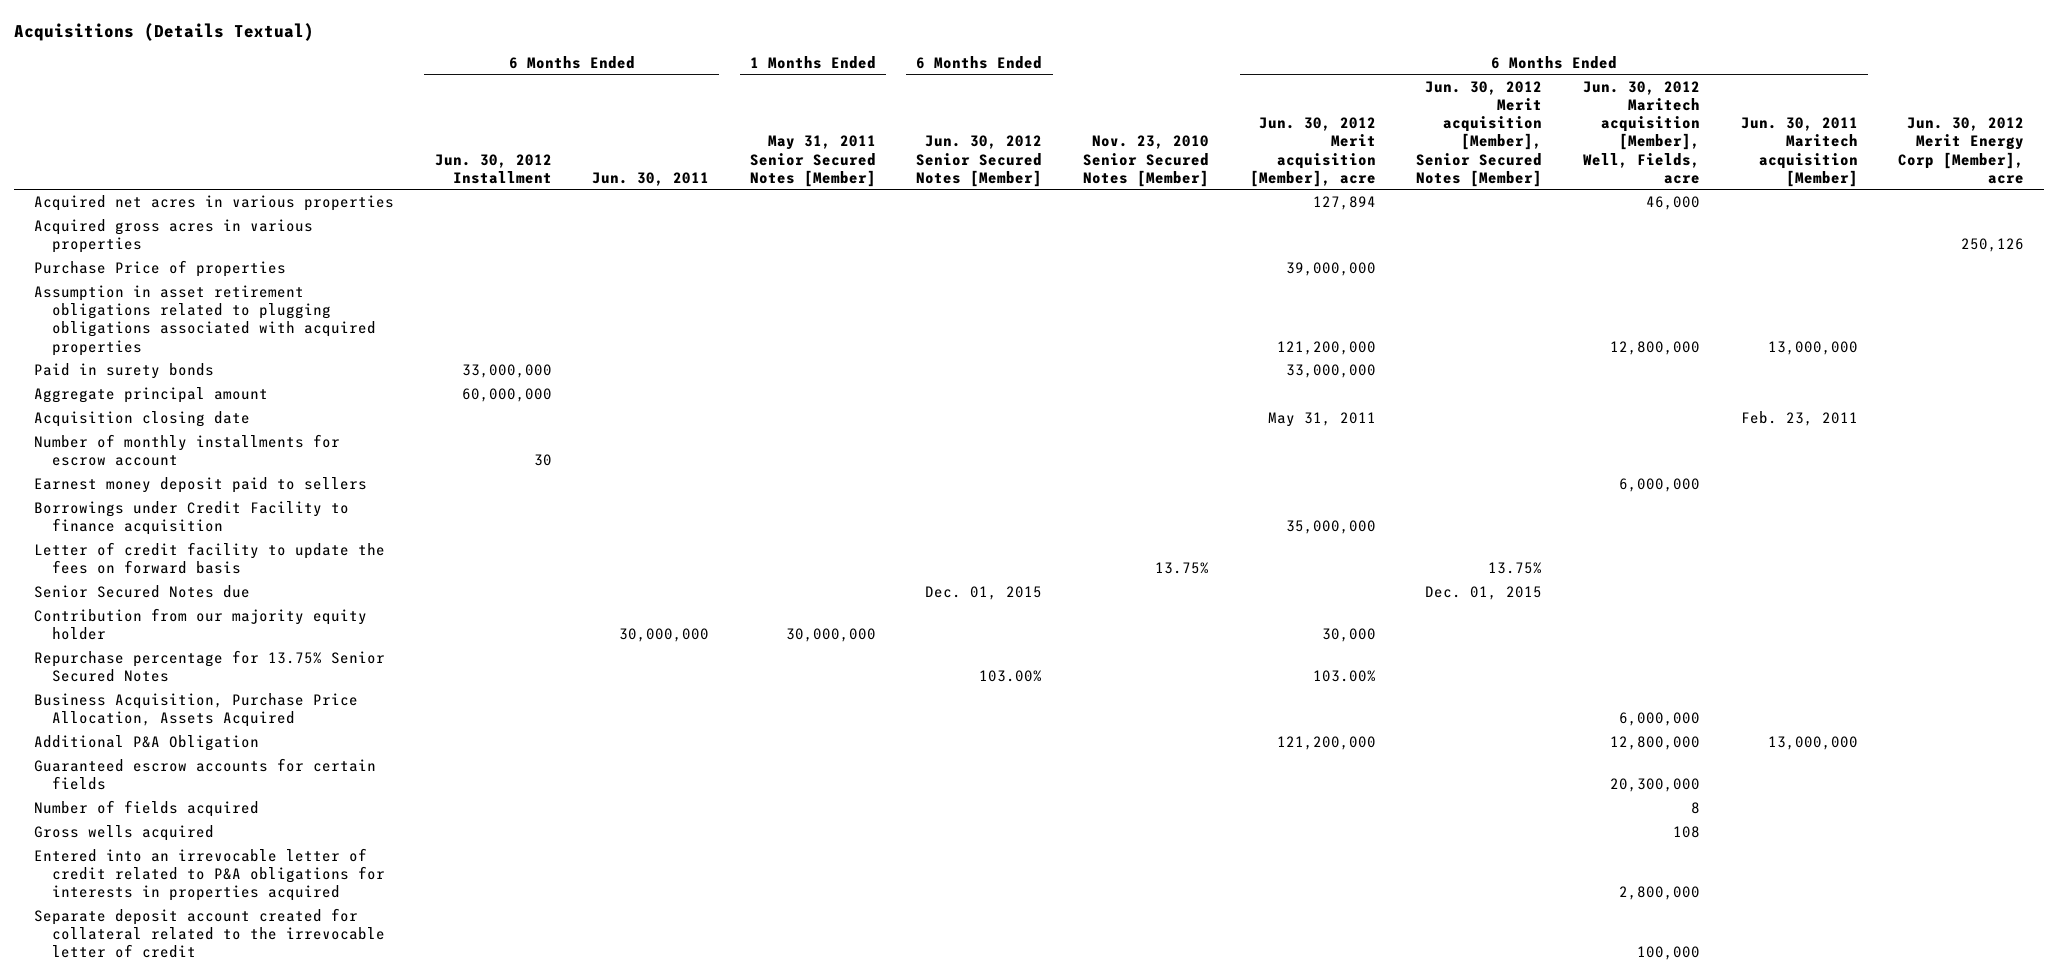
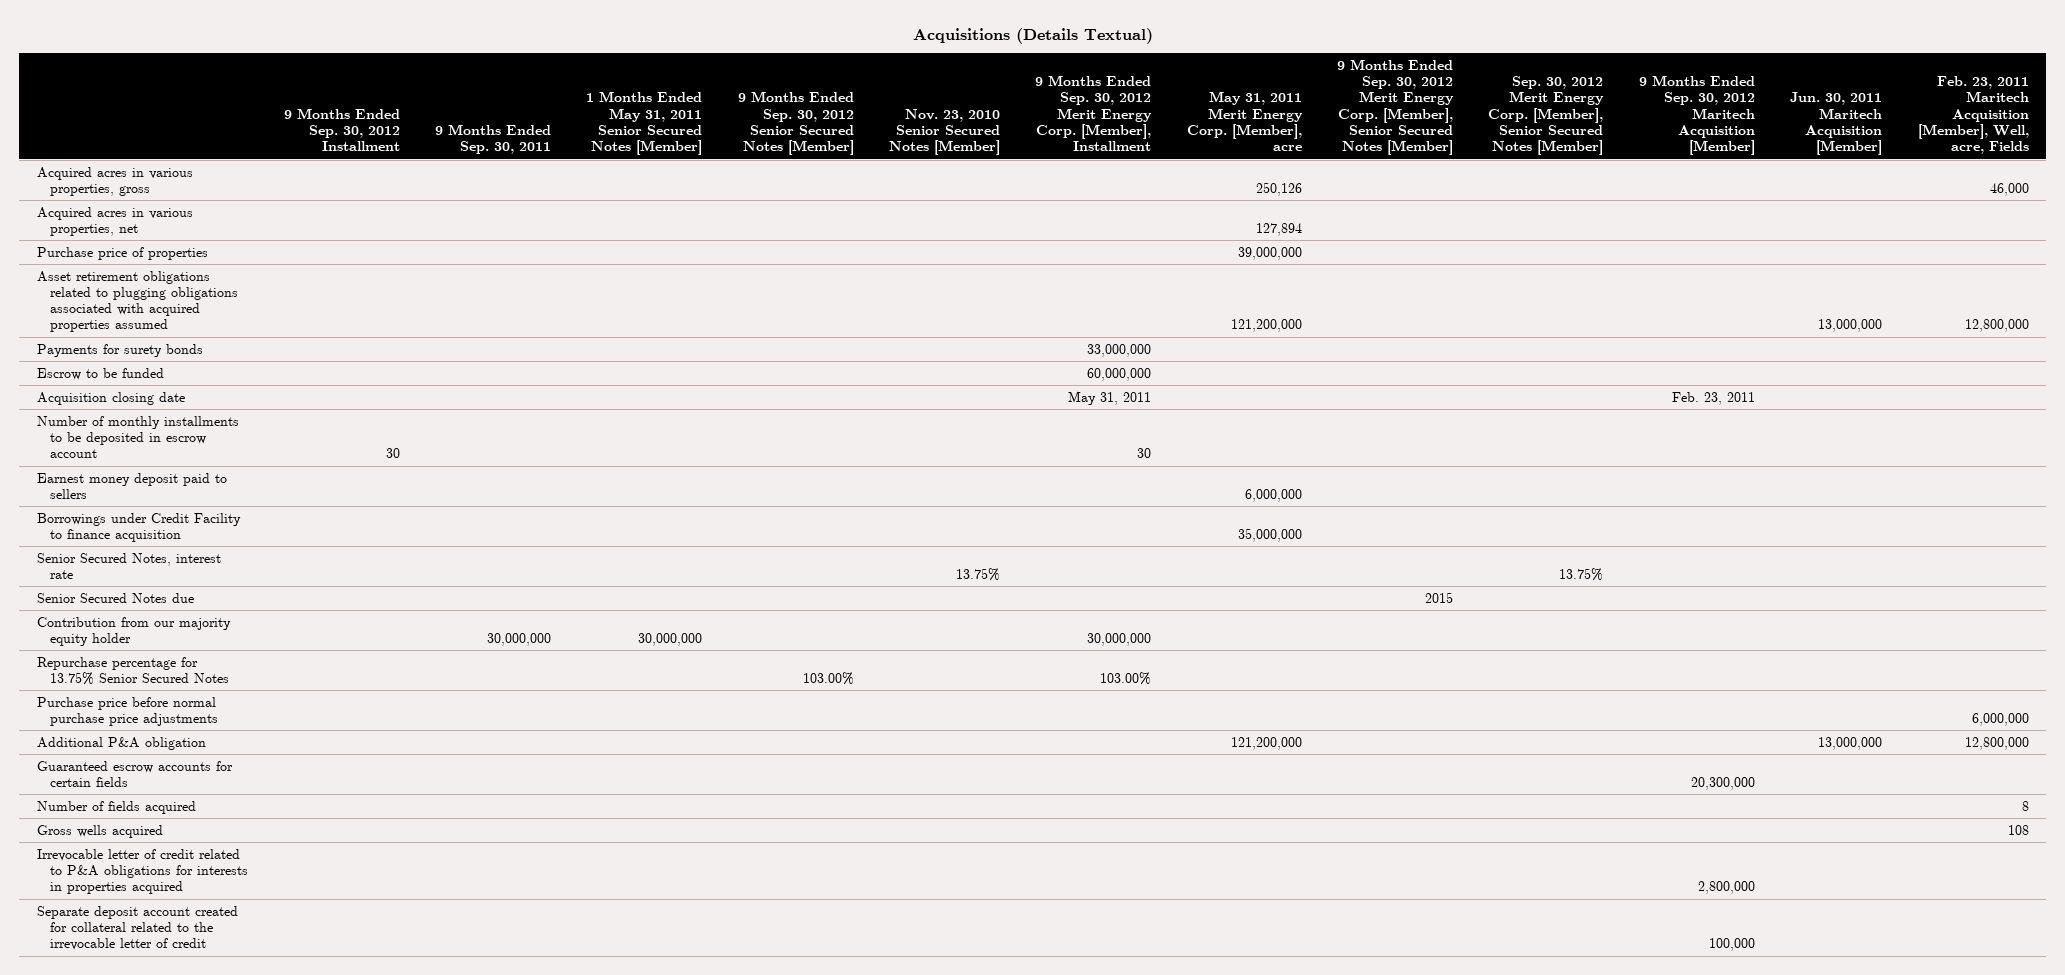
- | 6 Months Ended Jun. 30, 2012 Installment | 6 Months Ended Jun. 30, 2011 | 1 Months Ended May 31, 2011 Senior Secured Notes [Member] | 6 Months Ended Jun. 30, 2012 Senior Secured Notes [Member] | Nov. 23, 2010 Senior Secured Notes [Member] | 6 Months Ended Jun. 30, 2012 Merit acquisition [Member], acre | 6 Months Ended Jun. 30, 2012 Merit acquisition [Member], Senior Secured Notes [Member] | 6 Months Ended Jun. 30, 2012 Maritech acquisition [Member], Well, Fields, acre | 6 Months Ended Jun. 30, 2011 Maritech acquisition [Member] | Jun. 30, 2012 Merit Energy Corp [Member], acre
+ | 9 Months Ended Sep. 30, 2012 Installment | 9 Months Ended Sep. 30, 2011 | 1 Months Ended May 31, 2011 Senior Secured Notes [Member] | 9 Months Ended Sep. 30, 2012 Senior Secured Notes [Member] | Nov. 23, 2010 Senior Secured Notes [Member] | 9 Months Ended Sep. 30, 2012 Merit Energy Corp. [Member], Installment | May 31, 2011 Merit Energy Corp. [Member], acre | 9 Months Ended Sep. 30, 2012 Merit Energy Corp. [Member], Senior Secured Notes [Member] | Sep. 30, 2012 Merit Energy Corp. [Member], Senior Secured Notes [Member] | 9 Months Ended Sep. 30, 2012 Maritech Acquisition [Member] | Jun. 30, 2011 Maritech Acquisition [Member] | Feb. 23, 2011 Maritech Acquisition [Member], Well, acre, Fields
- Acquired net acres in various properties | | | | | | 127,894 | | 46,000 | |
- Acquired gross acres in various properties | | | | | | | | | | 250,126
- Purchase Price of properties | | | | | | 39,000,000 | | | |
- Assumption in asset retirement obligations related to plugging obligations associated with acquired properties | | | | | | 121,200,000 | | 12,800,000 | 13,000,000 |
- Paid in surety bonds | 33,000,000 | | | | | 33,000,000 | | | |
- Aggregate principal amount | 60,000,000 | | | | | | | | |
+ Acquired acres in various properties, gross | | | | | | | 250,126 | | | | | 46,000
+ Acquired acres in various properties, net | | | | | | | 127,894 | | | | |
+ Purchase price of properties | | | | | | | 39,000,000 | | | | |
+ Asset retirement obligations related to plugging obligations associated with acquired properties assumed | | | | | | | 121,200,000 | | | | 13,000,000 | 12,800,000
+ Payments for surety bonds | | | | | | 33,000,000 | | | | | |
+ Escrow to be funded | | | | | | 60,000,000 | | | | | |
- Number of monthly installments for escrow account | 30 | | | | | | | | |
+ Number of monthly installments to be deposited in escrow account | 30 | | | | | 30 | | | | | |
- Letter of credit facility to update the fees on forward basis | | | | | 13.75% | | 13.75% | | |
+ Senior Secured Notes, interest rate | | | | | 13.75% | | | | 13.75% | | |
- Business Acquisition, Purchase Price Allocation, Assets Acquired | | | | | | | | 6,000,000 | |
- Additional P&A Obligation | | | | | | 121,200,000 | | 12,800,000 | 13,000,000 |
+ Purchase price before normal purchase price adjustments | | | | | | | | | | | | 6,000,000
+ Additional P&A obligation | | | | | | | 121,200,000 | | | | 13,000,000 | 12,800,000
- Entered into an irrevocable letter of credit related to P&A obligations for interests in properties acquired | | | | | | | | 2,800,000 | |
+ Irrevocable letter of credit related to P&A obligations for interests in properties acquired | | | | | | | | | | 2,800,000 | |

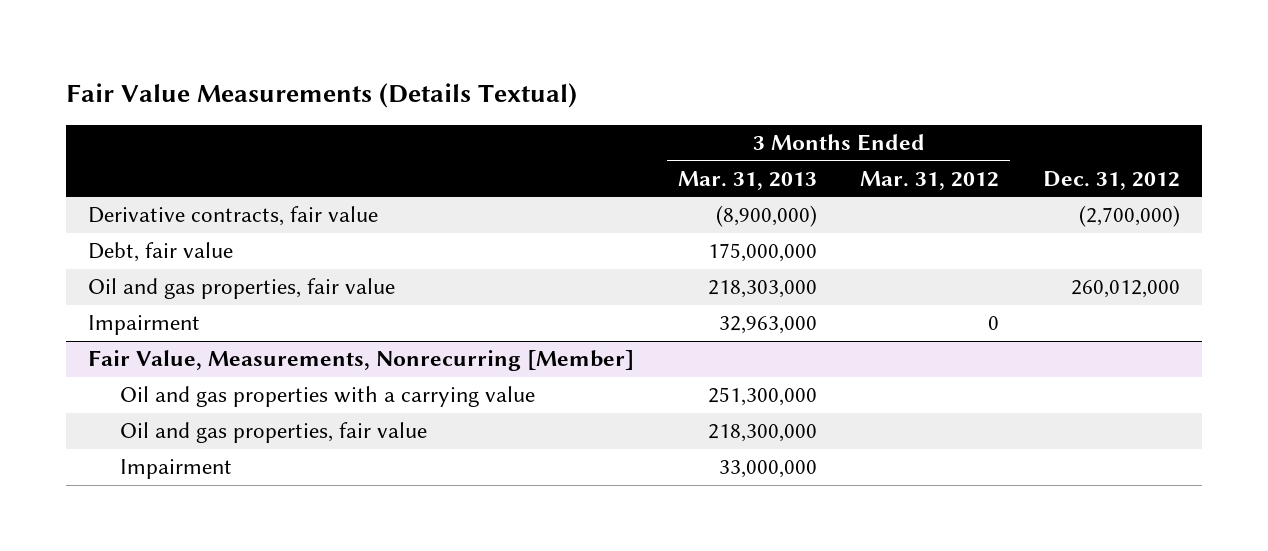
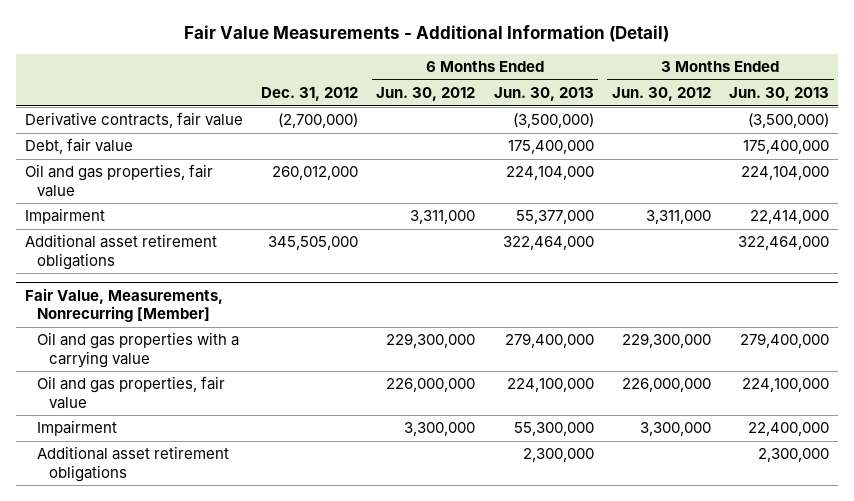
- Fair Value Measurements (Details Textual)
+ Fair Value Measurements - Additional Information (Detail)
- | 3 Months Ended Mar. 31, 2013 | 3 Months Ended Mar. 31, 2012 | Dec. 31, 2012
+ | Dec. 31, 2012 | 6 Months Ended Jun. 30, 2012 | 6 Months Ended Jun. 30, 2013 | 3 Months Ended Jun. 30, 2012 | 3 Months Ended Jun. 30, 2013
+ Additional asset retirement obligations | 345,505,000 | | 322,464,000 | | 322,464,000
@ Fair Value, Measurements, Nonrecurring [Member]
+ Additional asset retirement obligations | | | 2,300,000 | | 2,300,000

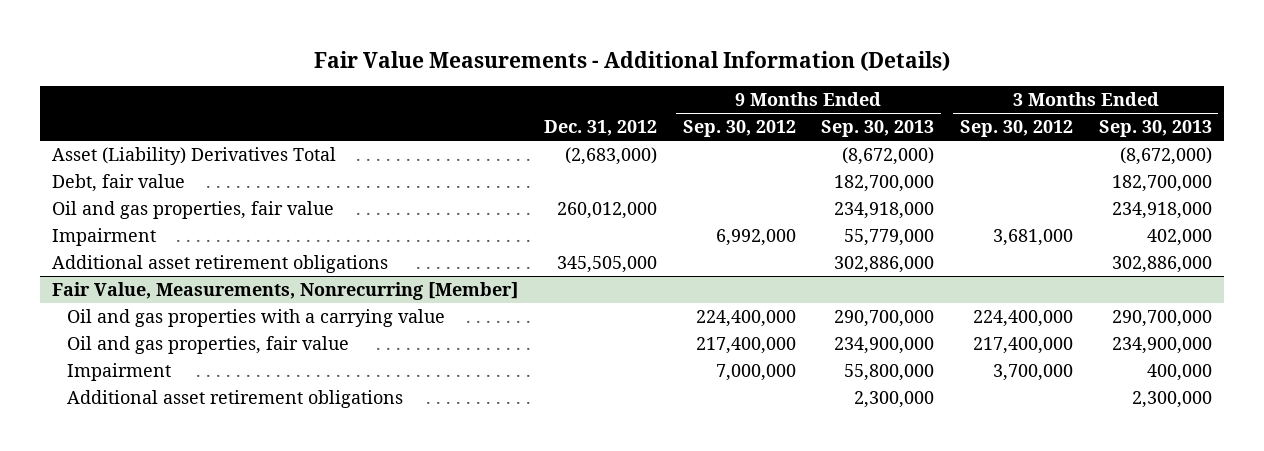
- Fair Value Measurements - Additional Information (Detail)
+ Fair Value Measurements - Additional Information (Details)
- | Dec. 31, 2012 | 6 Months Ended Jun. 30, 2012 | 6 Months Ended Jun. 30, 2013 | 3 Months Ended Jun. 30, 2012 | 3 Months Ended Jun. 30, 2013
+ | Dec. 31, 2012 | 9 Months Ended Sep. 30, 2012 | 9 Months Ended Sep. 30, 2013 | 3 Months Ended Sep. 30, 2012 | 3 Months Ended Sep. 30, 2013
- Derivative contracts, fair value | (2,700,000) | | (3,500,000) | | (3,500,000)
+ Asset (Liability) Derivatives Total | (2,683,000) | | (8,672,000) | | (8,672,000)

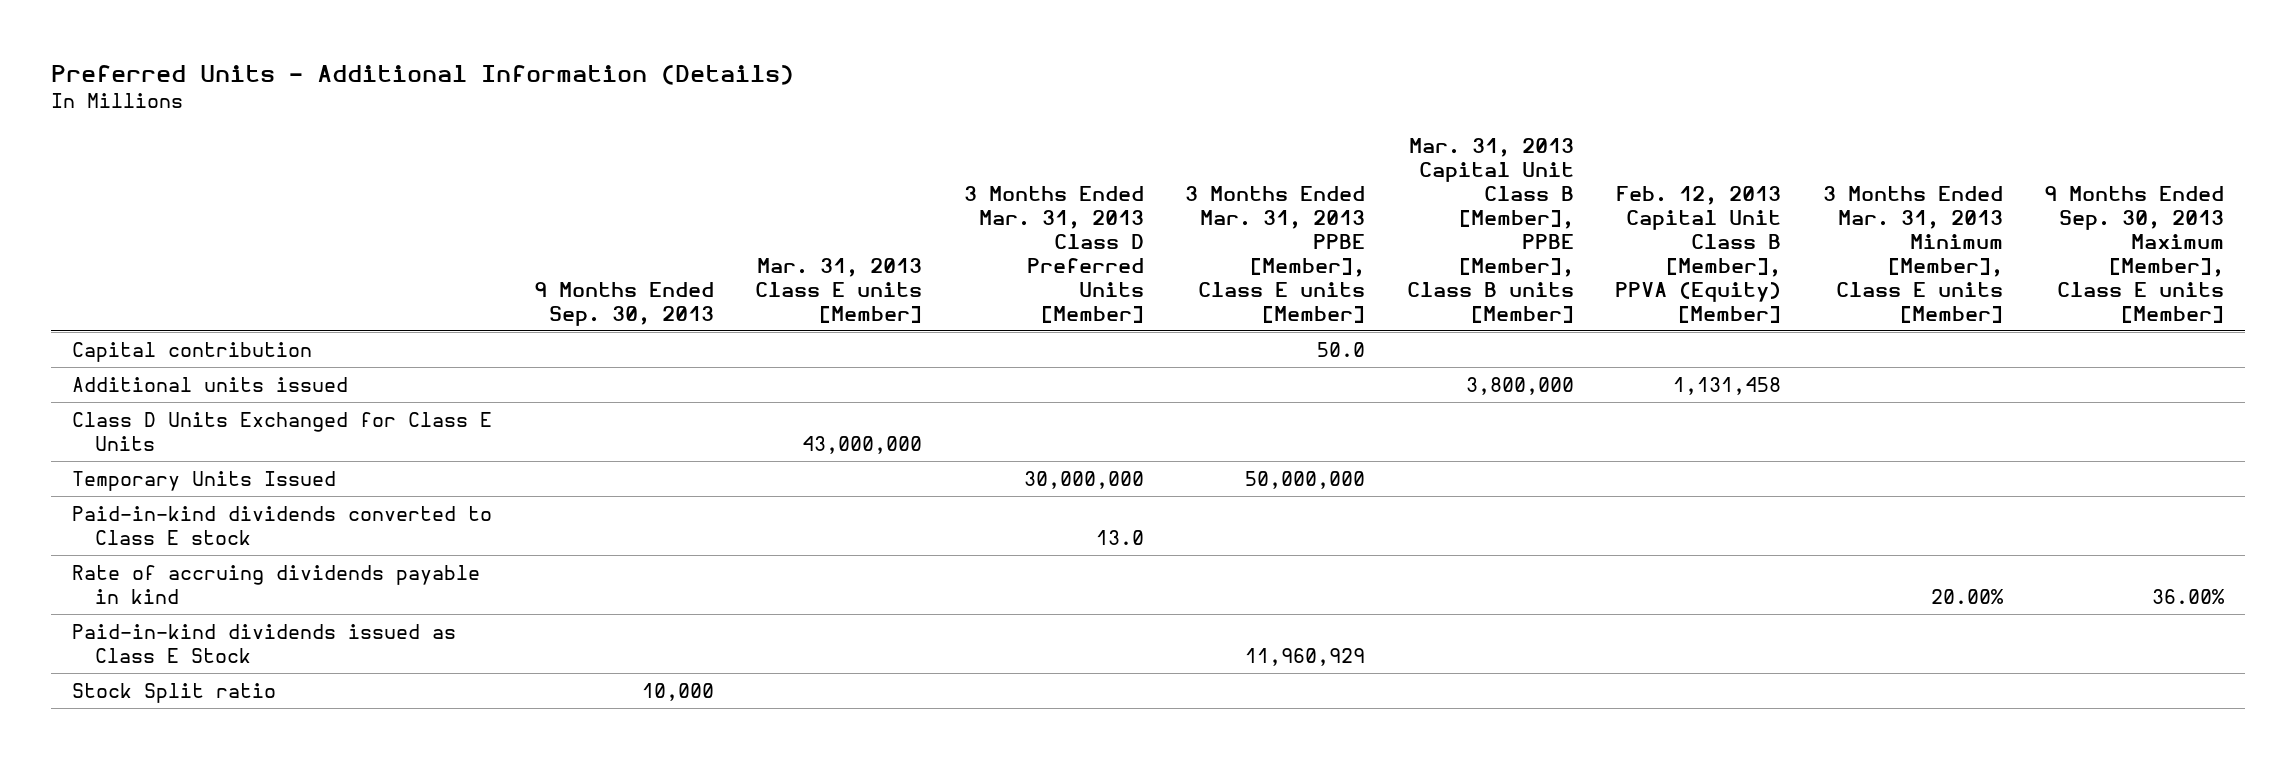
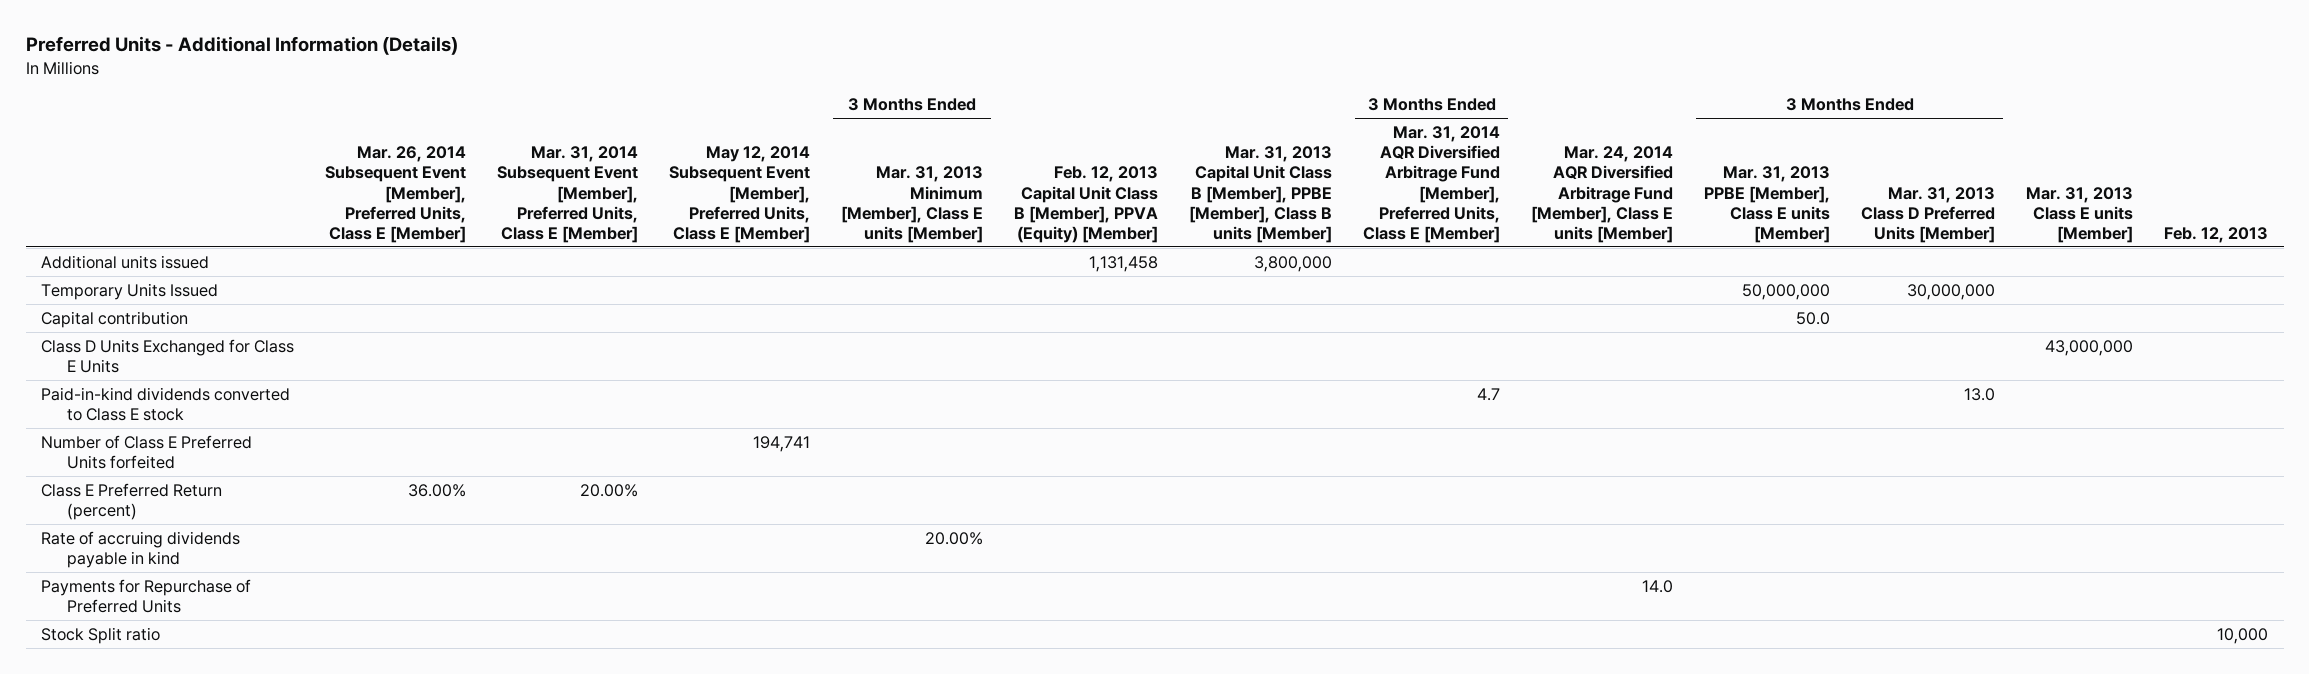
- | 9 Months Ended Sep. 30, 2013 | Mar. 31, 2013 Class E units [Member] | 3 Months Ended Mar. 31, 2013 Class D Preferred Units [Member] | 3 Months Ended Mar. 31, 2013 PPBE [Member], Class E units [Member] | Mar. 31, 2013 Capital Unit Class B [Member], PPBE [Member], Class B units [Member] | Feb. 12, 2013 Capital Unit Class B [Member], PPVA (Equity) [Member] | 3 Months Ended Mar. 31, 2013 Minimum [Member], Class E units [Member] | 9 Months Ended Sep. 30, 2013 Maximum [Member], Class E units [Member]
+ | Mar. 26, 2014 Subsequent Event [Member], Preferred Units, Class E [Member] | Mar. 31, 2014 Subsequent Event [Member], Preferred Units, Class E [Member] | May 12, 2014 Subsequent Event [Member], Preferred Units, Class E [Member] | 3 Months Ended Mar. 31, 2013 Minimum [Member], Class E units [Member] | Feb. 12, 2013 Capital Unit Class B [Member], PPVA (Equity) [Member] | Mar. 31, 2013 Capital Unit Class B [Member], PPBE [Member], Class B units [Member] | 3 Months Ended Mar. 31, 2014 AQR Diversified Arbitrage Fund [Member], Preferred Units, Class E [Member] | Mar. 24, 2014 AQR Diversified Arbitrage Fund [Member], Class E units [Member] | 3 Months Ended Mar. 31, 2013 PPBE [Member], Class E units [Member] | 3 Months Ended Mar. 31, 2013 Class D Preferred Units [Member] | Mar. 31, 2013 Class E units [Member] | Feb. 12, 2013
moved down: Capital contribution | | | | | | | | | 50.0 | | |
moved down: Class D Units Exchanged for Class E Units | | | | | | | | | | | 43,000,000 |
+ Number of Class E Preferred Units forfeited | | | 194,741 | | | | | | | | |
+ Class E Preferred Return (percent) | 36.00% | 20.00% | | | | | | | | | |
- Paid-in-kind dividends issued as Class E Stock | | | | 11,960,929 | | | |
+ Payments for Repurchase of Preferred Units | | | | | | | | 14.0 | | | |

